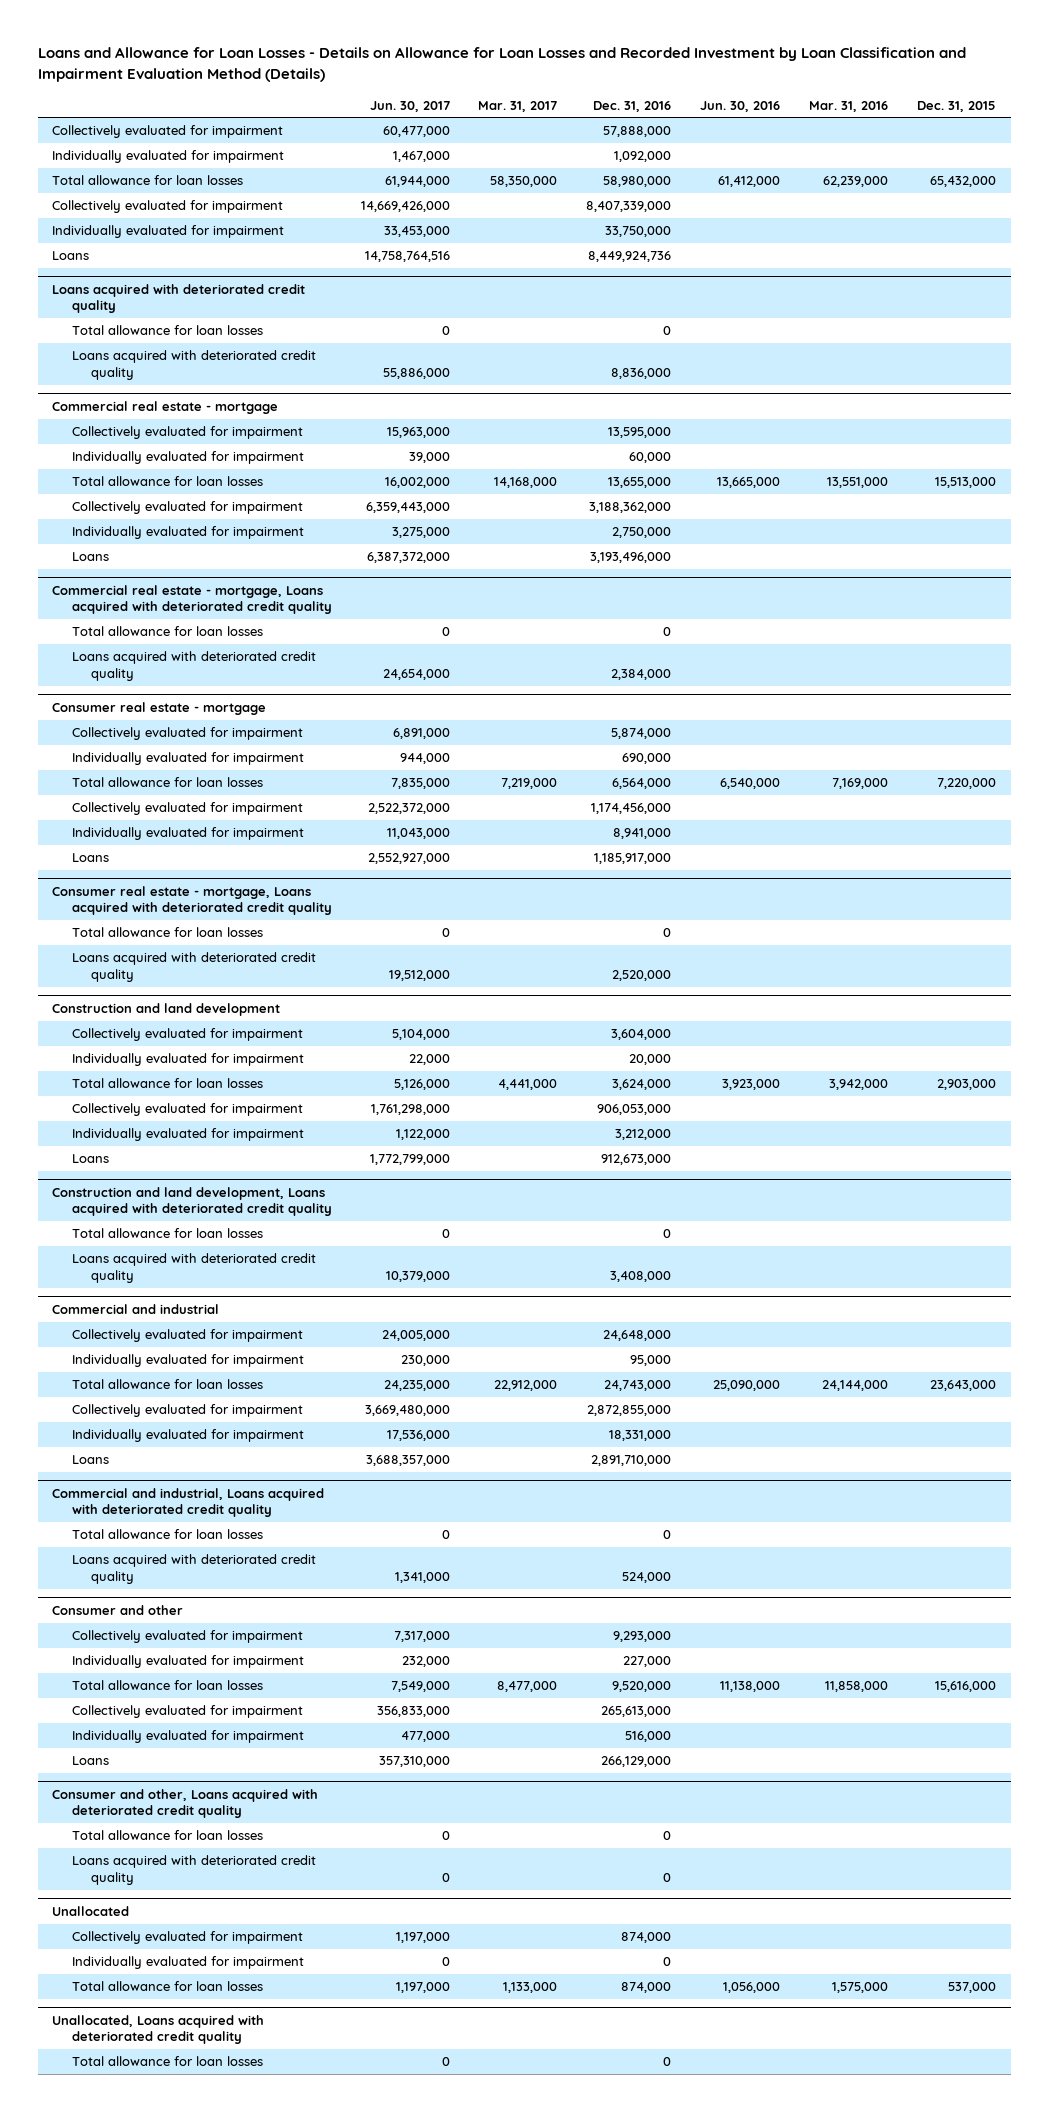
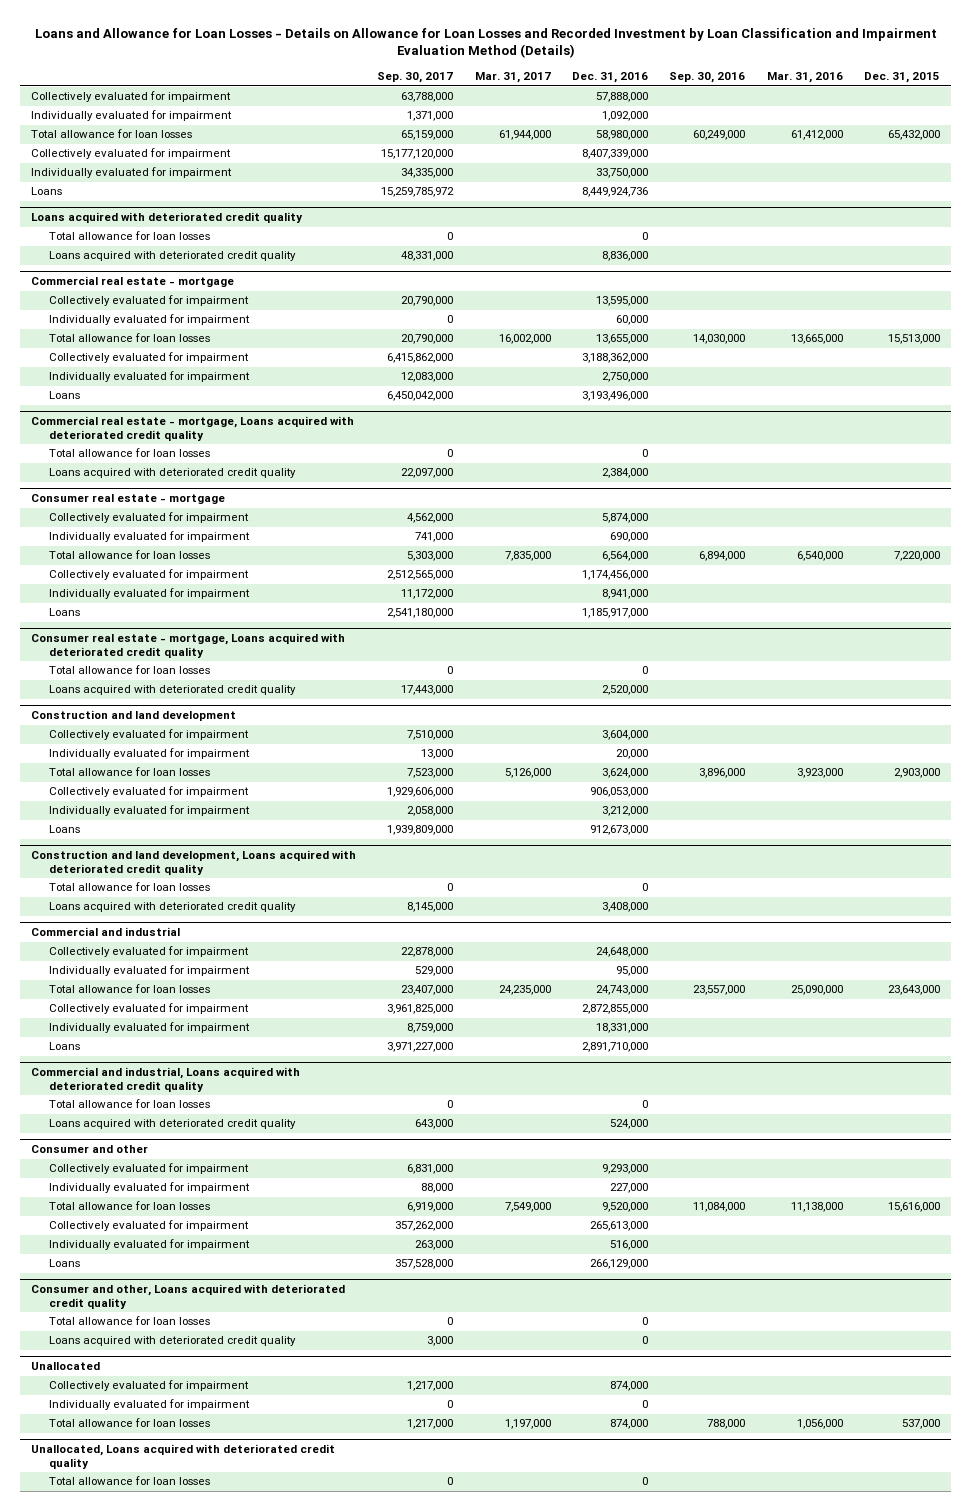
- | Jun. 30, 2017 | Mar. 31, 2017 | Dec. 31, 2016 | Jun. 30, 2016 | Mar. 31, 2016 | Dec. 31, 2015
+ | Sep. 30, 2017 | Mar. 31, 2017 | Dec. 31, 2016 | Sep. 30, 2016 | Mar. 31, 2016 | Dec. 31, 2015
- Total allowance for loan losses | 61,944,000 | 58,350,000 | 58,980,000 | 61,412,000 | 62,239,000 | 65,432,000
+ Total allowance for loan losses | 65,159,000 | 61,944,000 | 58,980,000 | 60,249,000 | 61,412,000 | 65,432,000
@ Commercial real estate - mortgage
- Total allowance for loan losses | 16,002,000 | 14,168,000 | 13,655,000 | 13,665,000 | 13,551,000 | 15,513,000
+ Total allowance for loan losses | 20,790,000 | 16,002,000 | 13,655,000 | 14,030,000 | 13,665,000 | 15,513,000
@ Consumer real estate - mortgage
- Total allowance for loan losses | 7,835,000 | 7,219,000 | 6,564,000 | 6,540,000 | 7,169,000 | 7,220,000
+ Total allowance for loan losses | 5,303,000 | 7,835,000 | 6,564,000 | 6,894,000 | 6,540,000 | 7,220,000
@ Construction and land development
- Total allowance for loan losses | 5,126,000 | 4,441,000 | 3,624,000 | 3,923,000 | 3,942,000 | 2,903,000
+ Total allowance for loan losses | 7,523,000 | 5,126,000 | 3,624,000 | 3,896,000 | 3,923,000 | 2,903,000
@ Commercial and industrial
- Total allowance for loan losses | 24,235,000 | 22,912,000 | 24,743,000 | 25,090,000 | 24,144,000 | 23,643,000
+ Total allowance for loan losses | 23,407,000 | 24,235,000 | 24,743,000 | 23,557,000 | 25,090,000 | 23,643,000
@ Consumer and other
- Total allowance for loan losses | 7,549,000 | 8,477,000 | 9,520,000 | 11,138,000 | 11,858,000 | 15,616,000
+ Total allowance for loan losses | 6,919,000 | 7,549,000 | 9,520,000 | 11,084,000 | 11,138,000 | 15,616,000
@ Unallocated
- Total allowance for loan losses | 1,197,000 | 1,133,000 | 874,000 | 1,056,000 | 1,575,000 | 537,000
+ Total allowance for loan losses | 1,217,000 | 1,197,000 | 874,000 | 788,000 | 1,056,000 | 537,000

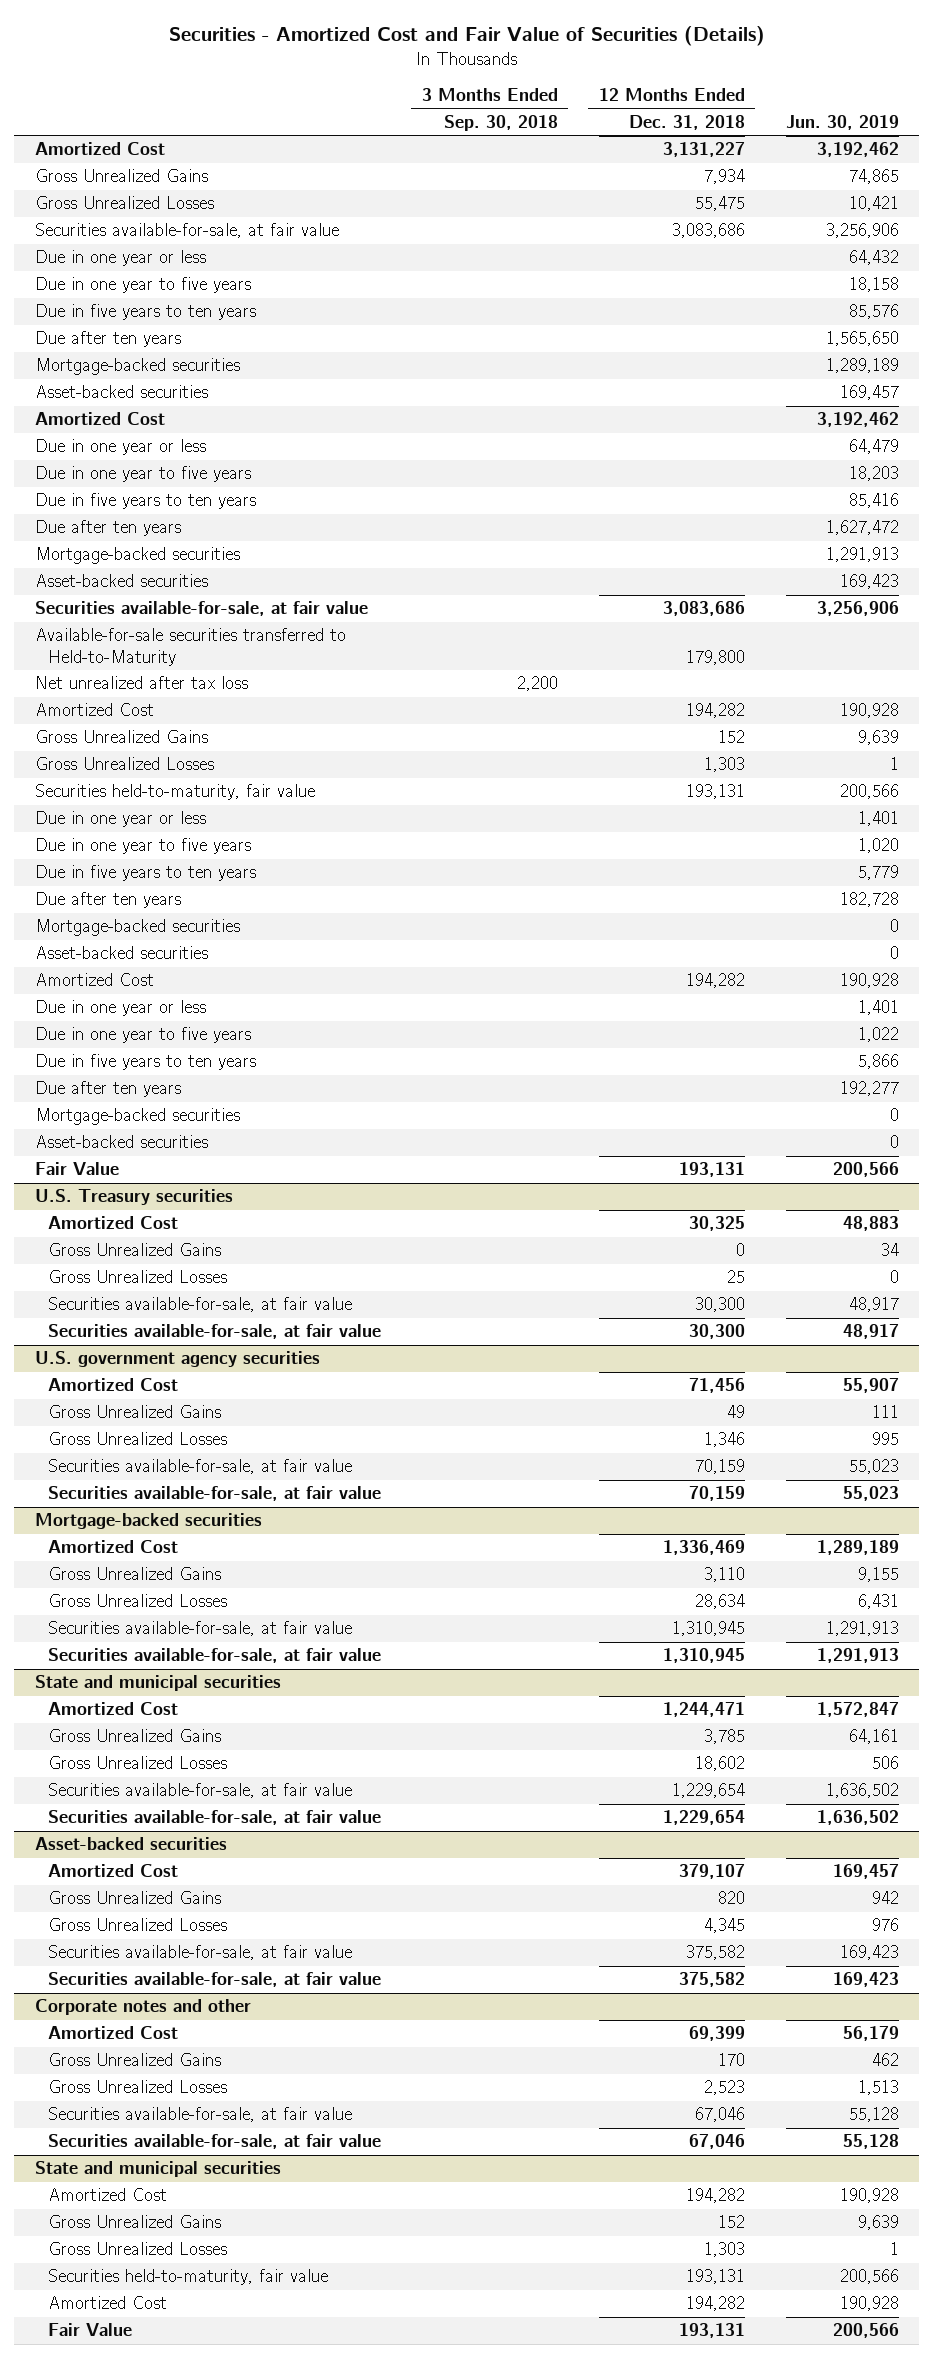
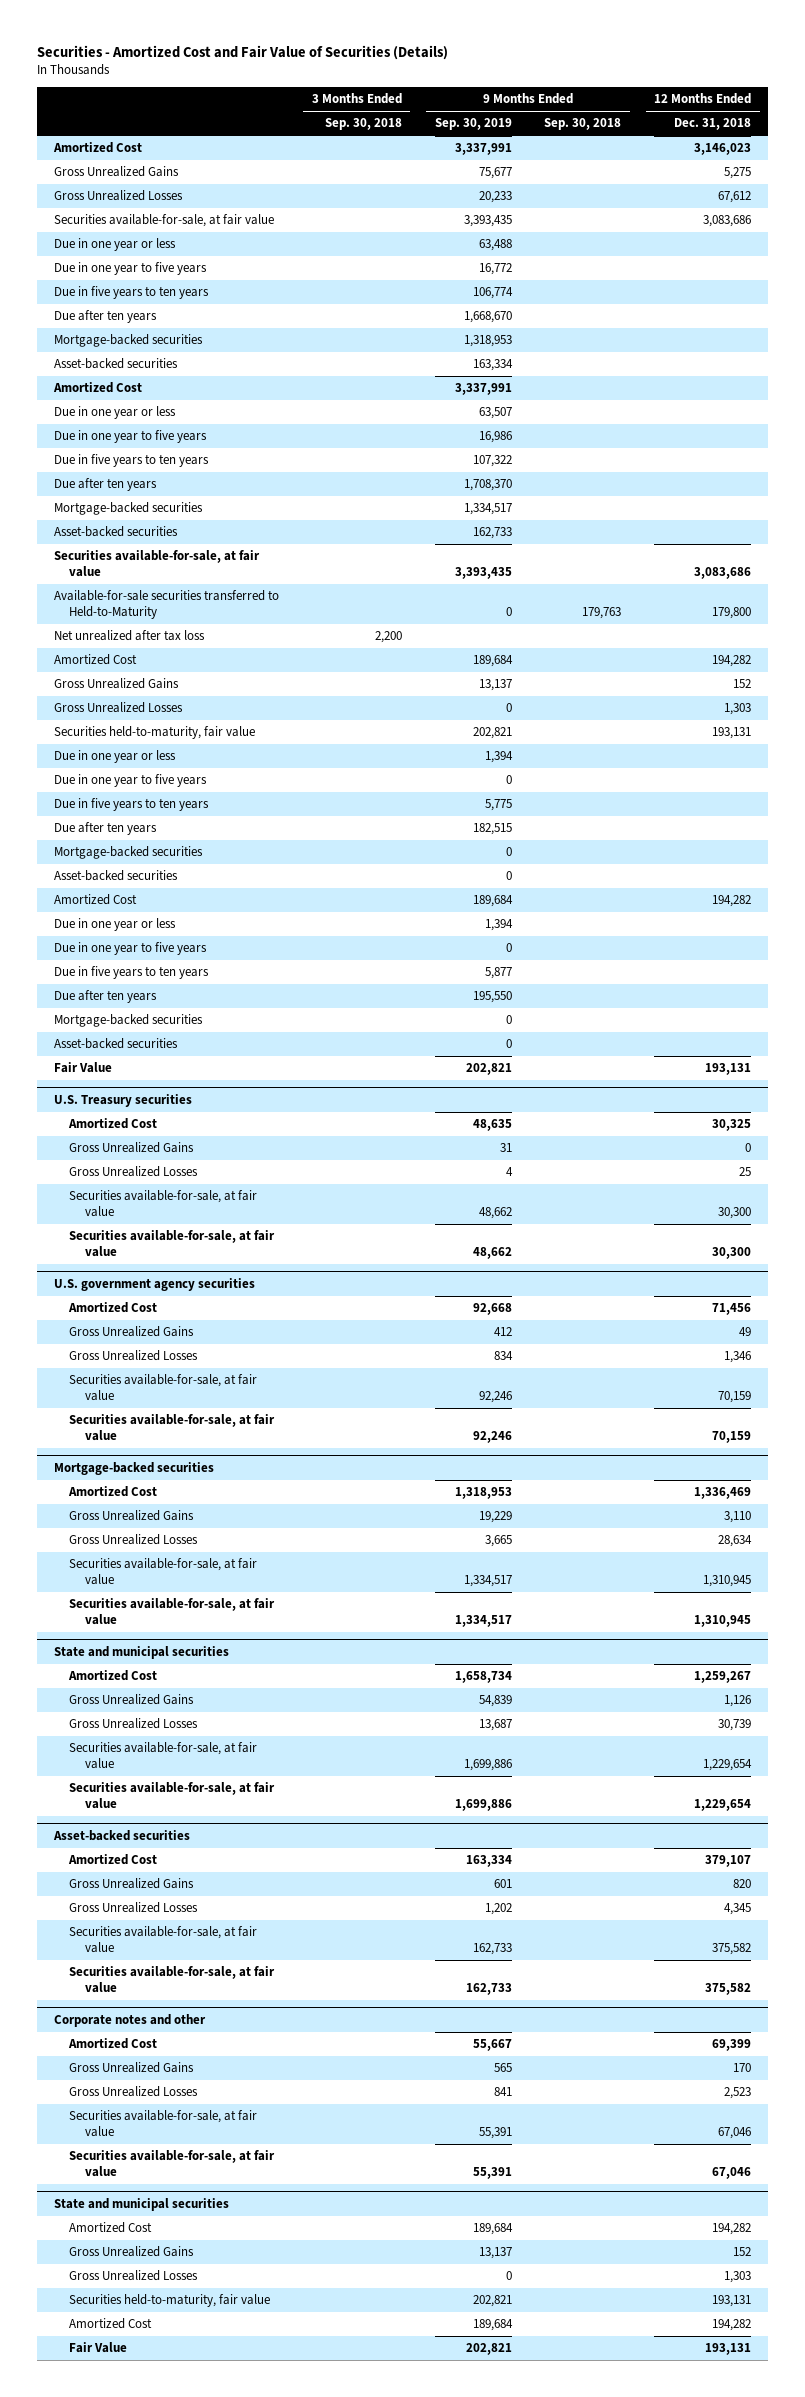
- | 3 Months Ended Sep. 30, 2018 | 12 Months Ended Dec. 31, 2018 | Jun. 30, 2019
+ | 3 Months Ended Sep. 30, 2018 | 9 Months Ended Sep. 30, 2019 | 9 Months Ended Sep. 30, 2018 | 12 Months Ended Dec. 31, 2018
- Amortized Cost | | 3,131,227 | 3,192,462
- Gross Unrealized Gains | | 7,934 | 74,865
- Gross Unrealized Losses | | 55,475 | 10,421
+ Amortized Cost | | 3,337,991 | | 3,146,023
+ Gross Unrealized Gains | | 75,677 | | 5,275
+ Gross Unrealized Losses | | 20,233 | | 67,612
@ State and municipal securities
- Amortized Cost | | 1,244,471 | 1,572,847
- Gross Unrealized Gains | | 3,785 | 64,161
- Gross Unrealized Losses | | 18,602 | 506
+ Amortized Cost | | 1,658,734 | | 1,259,267
+ Gross Unrealized Gains | | 54,839 | | 1,126
+ Gross Unrealized Losses | | 13,687 | | 30,739

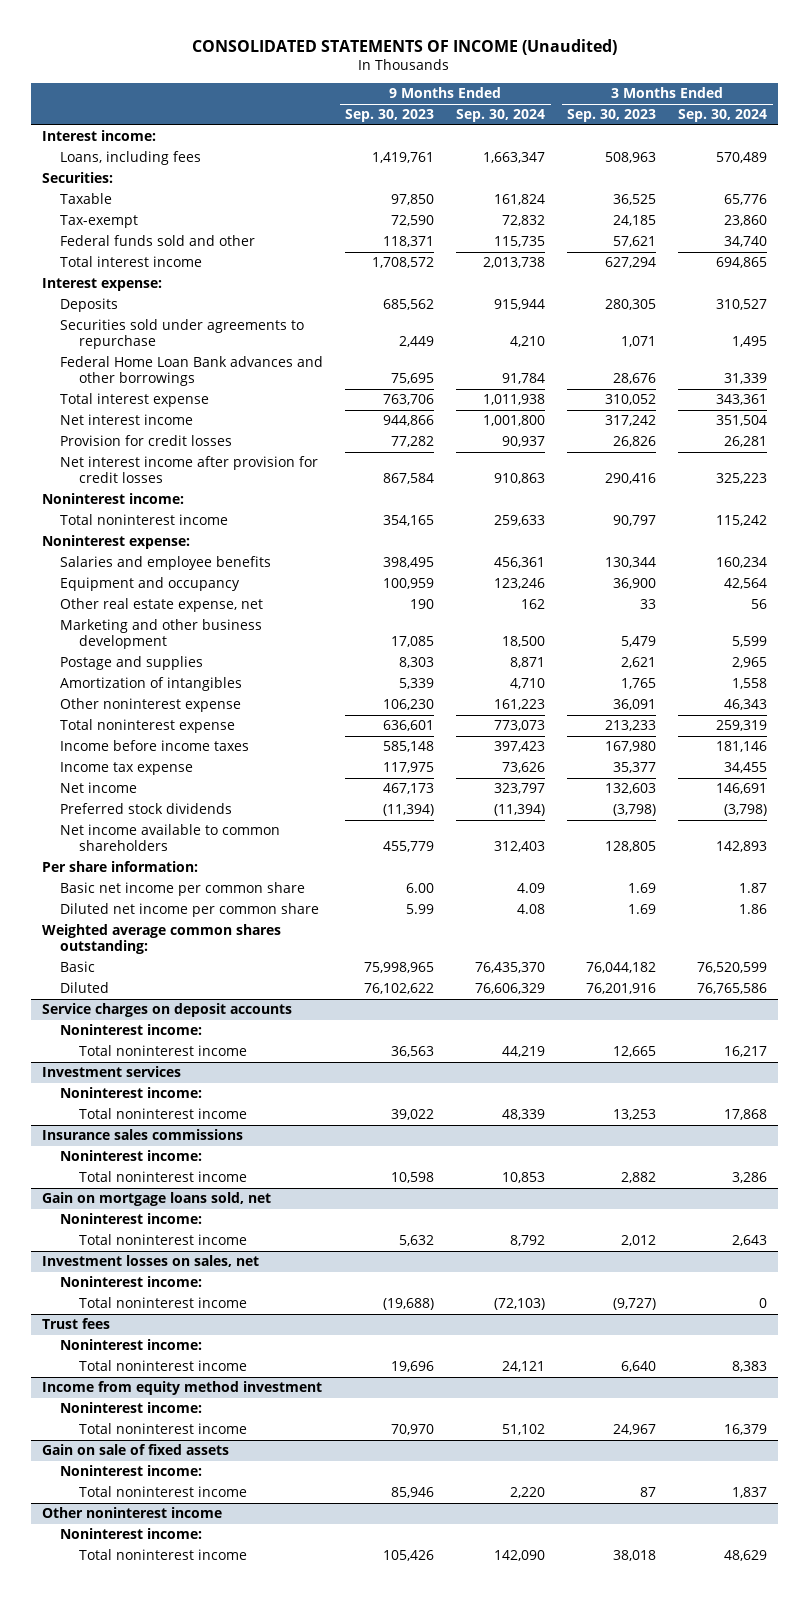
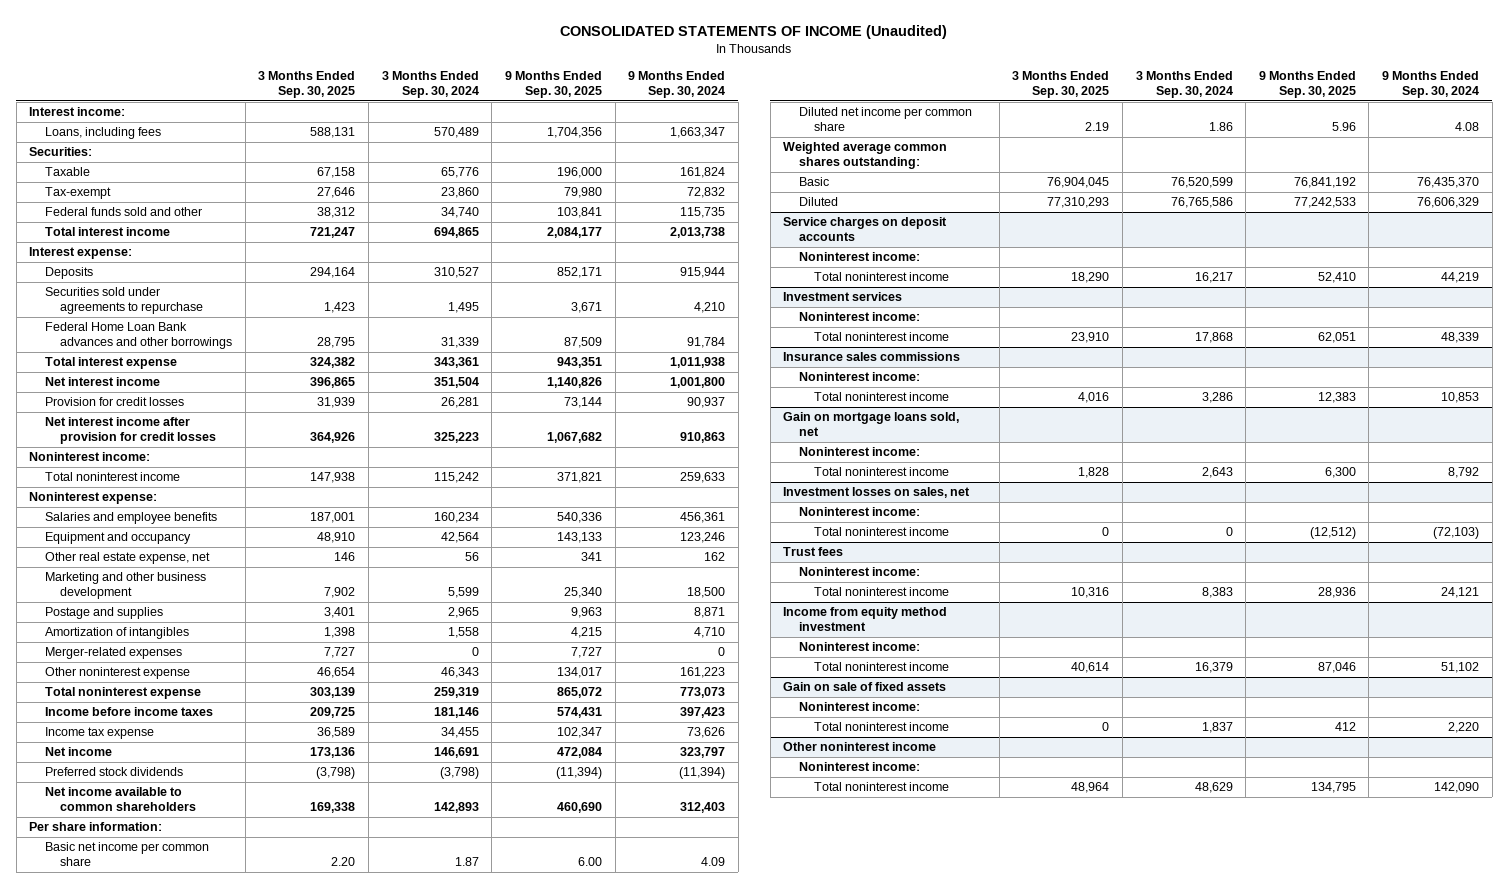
- | 9 Months Ended Sep. 30, 2023 | 9 Months Ended Sep. 30, 2024 | 3 Months Ended Sep. 30, 2023 | 3 Months Ended Sep. 30, 2024
+ | 3 Months Ended Sep. 30, 2025 | 3 Months Ended Sep. 30, 2024 | 9 Months Ended Sep. 30, 2025 | 9 Months Ended Sep. 30, 2024
+ Merger-related expenses | 7,727 | 0 | 7,727 | 0

